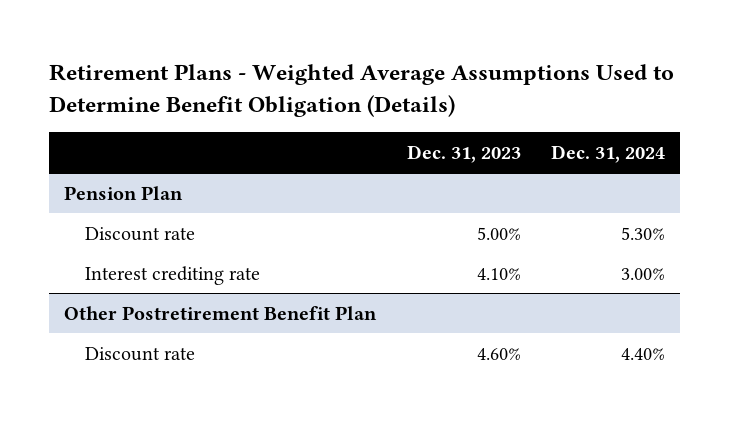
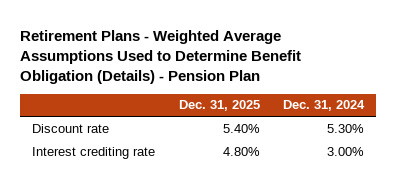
- Retirement Plans - Weighted Average Assumptions Used to Determine Benefit Obligation (Details)
+ Retirement Plans - Weighted Average Assumptions Used to Determine Benefit Obligation (Details) - Pension Plan
- | Dec. 31, 2023 | Dec. 31, 2024
+ | Dec. 31, 2025 | Dec. 31, 2024
- Pension Plan
- Other Postretirement Benefit Plan
- Discount rate | 4.60% | 4.40%

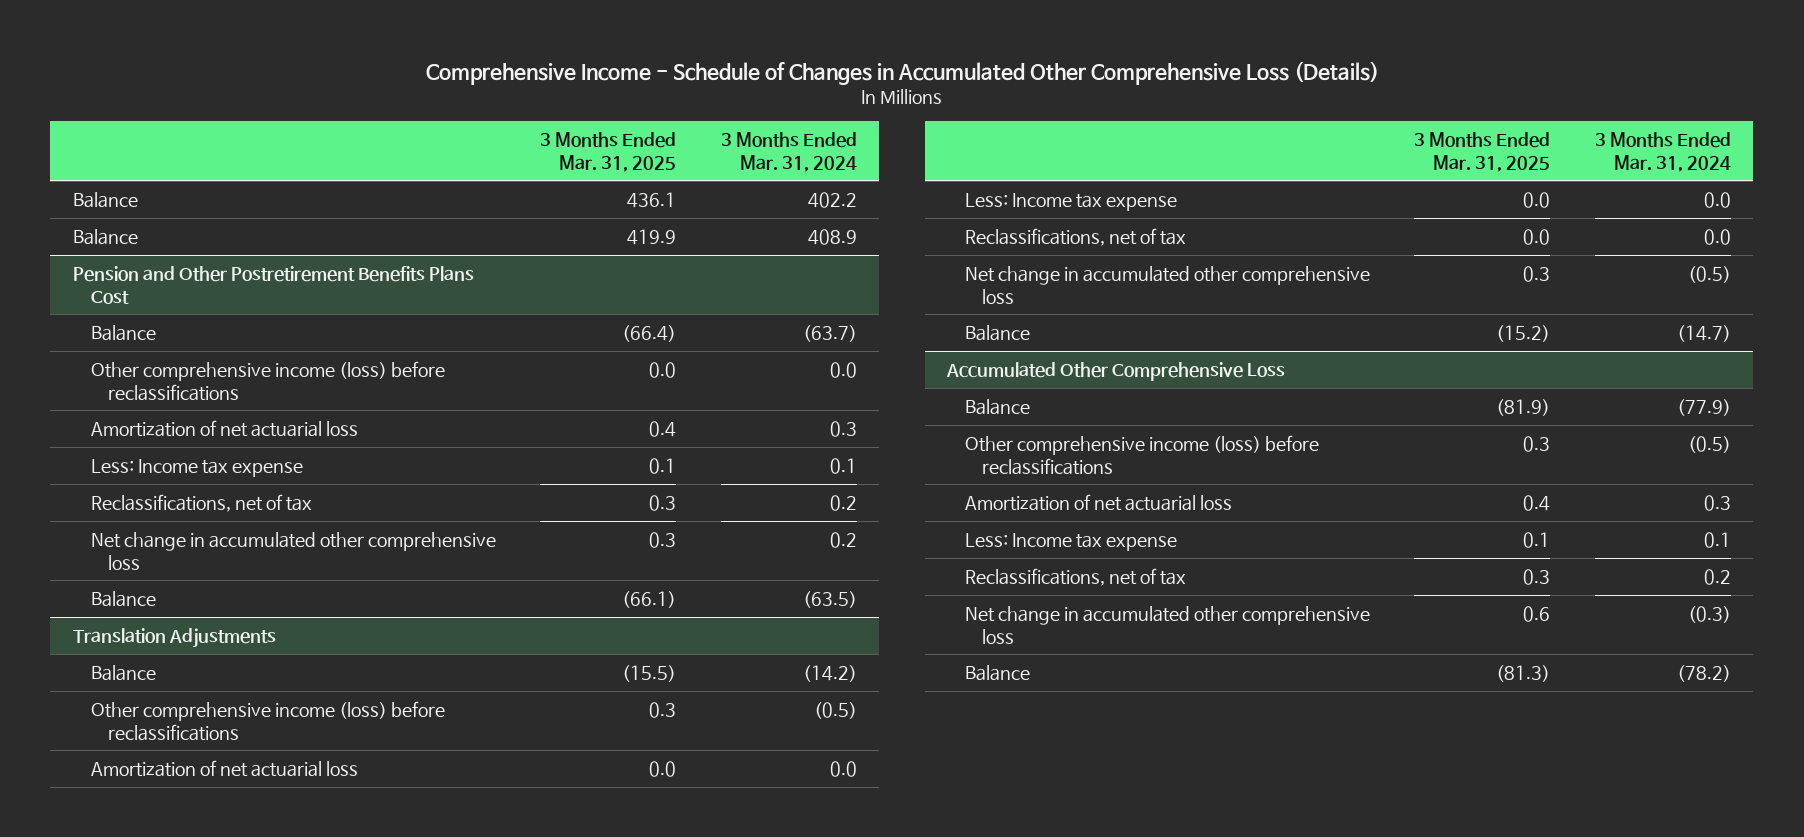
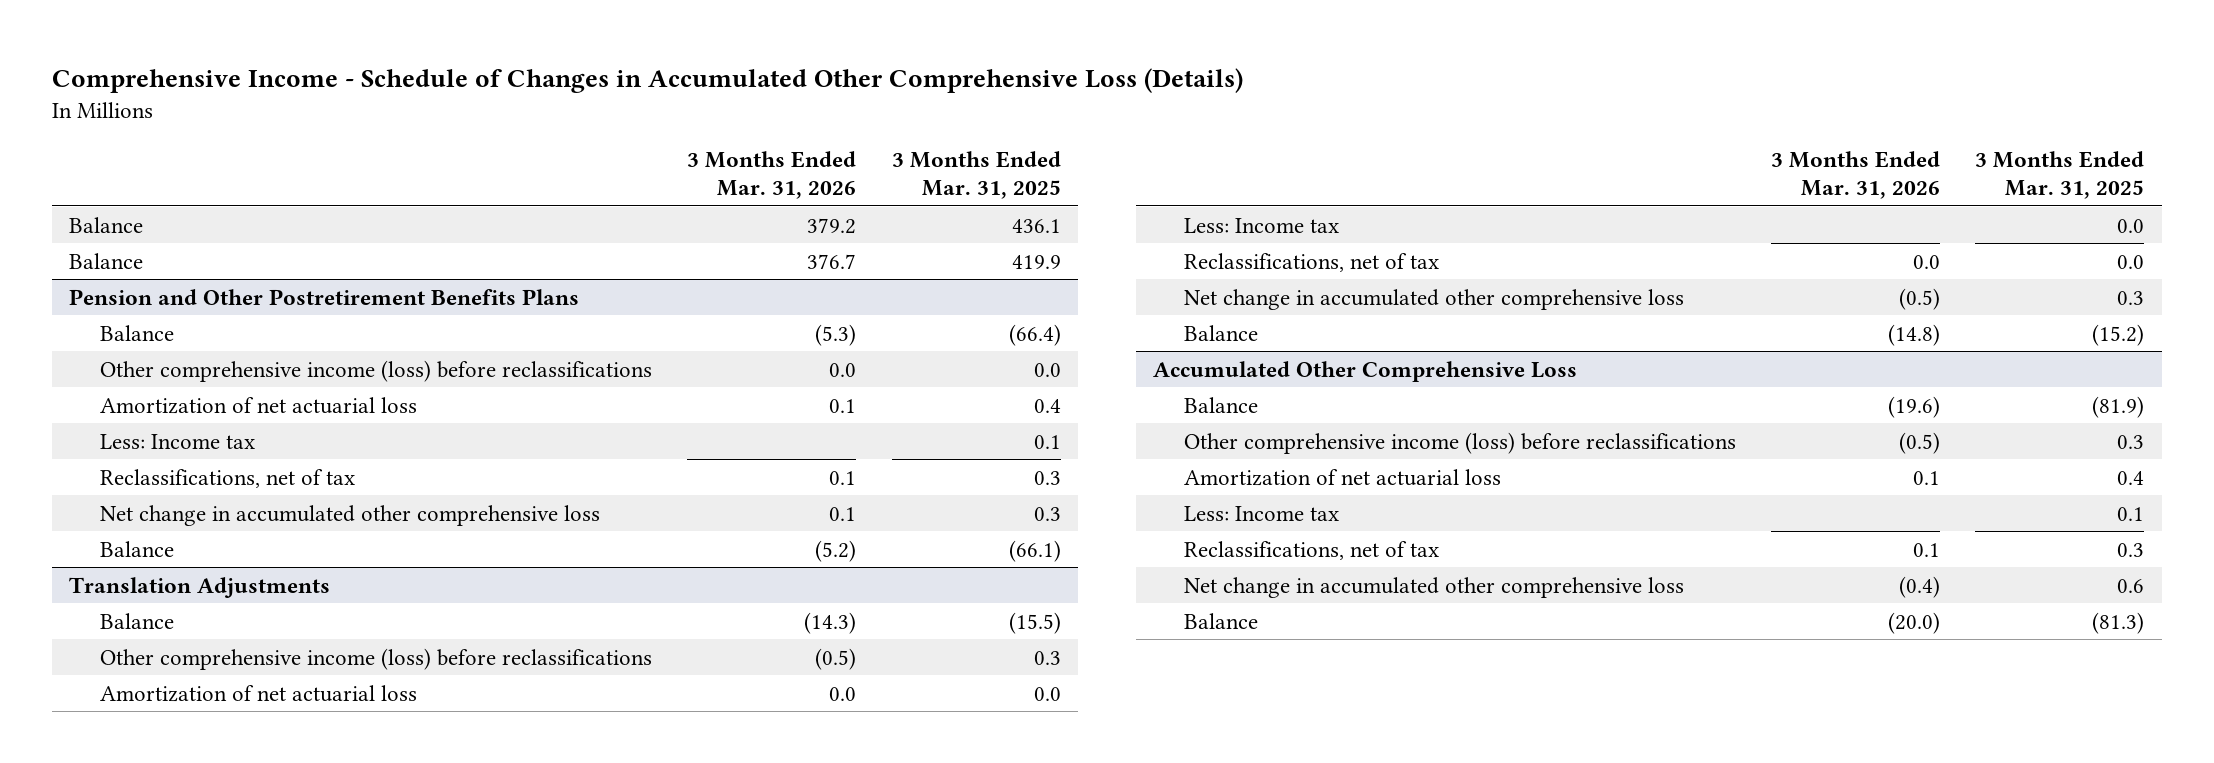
- | 3 Months Ended Mar. 31, 2025 | 3 Months Ended Mar. 31, 2024
+ | 3 Months Ended Mar. 31, 2026 | 3 Months Ended Mar. 31, 2025
- Pension and Other Postretirement Benefits Plans Cost
+ Pension and Other Postretirement Benefits Plans
- Less: Income tax expense | 0.1 | 0.1
+ Less: Income tax | | 0.1
@ Translation Adjustments
- Less: Income tax expense | 0.0 | 0.0
+ Less: Income tax | | 0.0
@ Accumulated Other Comprehensive Loss
- Less: Income tax expense | 0.1 | 0.1
+ Less: Income tax | | 0.1

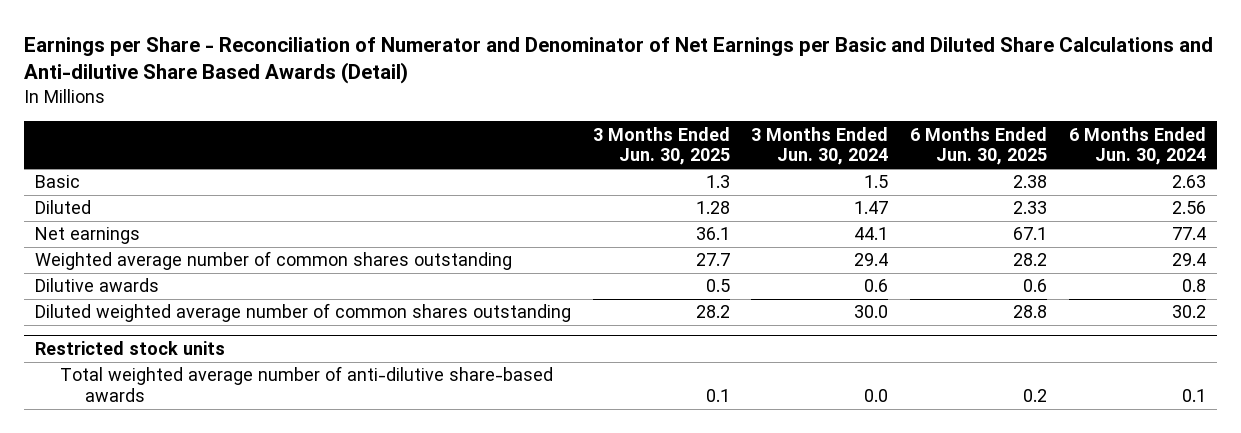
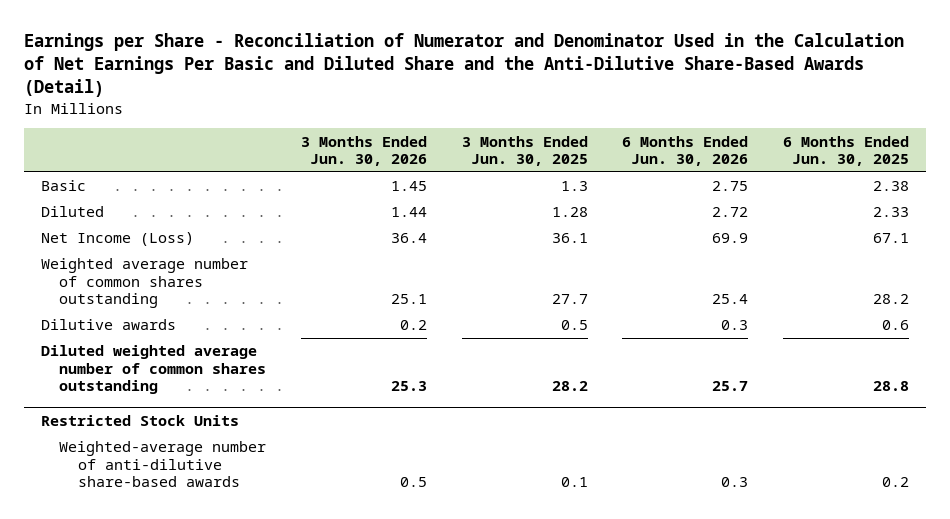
- Earnings per Share - Reconciliation of Numerator and Denominator of Net Earnings per Basic and Diluted Share Calculations and Anti-dilutive Share Based Awards (Detail)
+ Earnings per Share - Reconciliation of Numerator and Denominator Used in the Calculation of Net Earnings Per Basic and Diluted Share and the Anti-Dilutive Share-Based Awards (Detail)
- | 3 Months Ended Jun. 30, 2025 | 3 Months Ended Jun. 30, 2024 | 6 Months Ended Jun. 30, 2025 | 6 Months Ended Jun. 30, 2024
+ | 3 Months Ended Jun. 30, 2026 | 3 Months Ended Jun. 30, 2025 | 6 Months Ended Jun. 30, 2026 | 6 Months Ended Jun. 30, 2025
- Net earnings | 36.1 | 44.1 | 67.1 | 77.4
+ Net Income (Loss) | 36.4 | 36.1 | 69.9 | 67.1
- Restricted stock units
- Total weighted average number of anti-dilutive share-based awards | 0.1 | 0.0 | 0.2 | 0.1
+ Restricted Stock Units
+ Weighted-average number of anti-dilutive share-based awards | 0.5 | 0.1 | 0.3 | 0.2

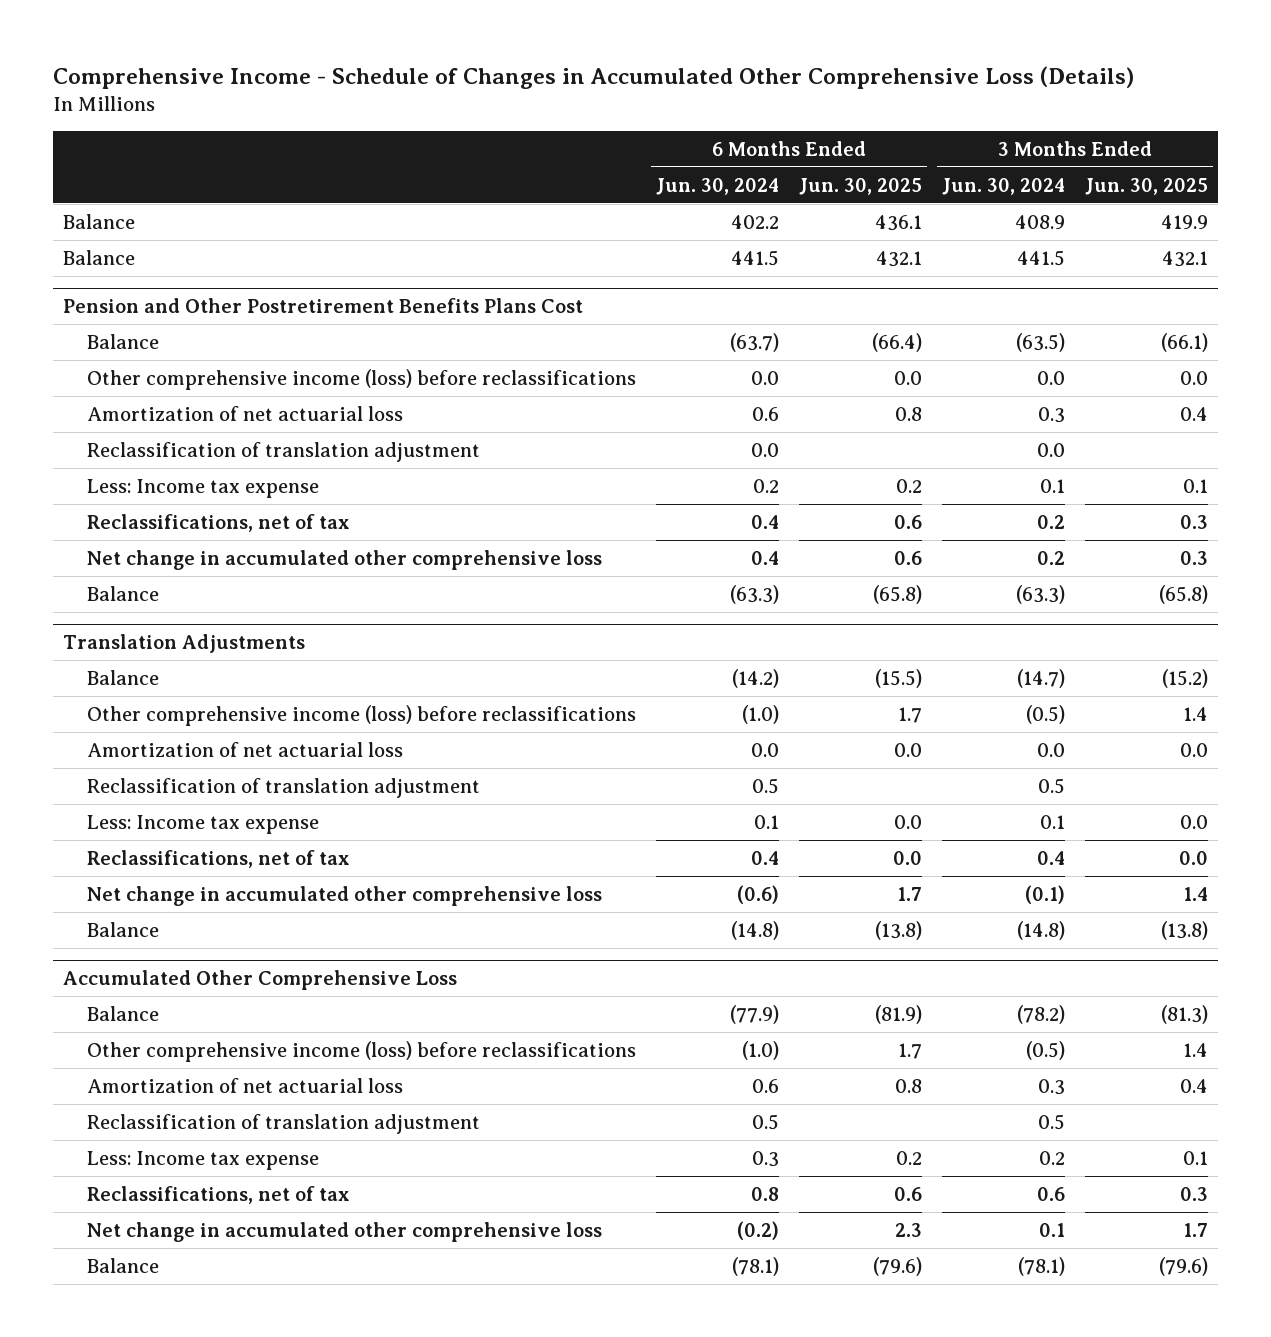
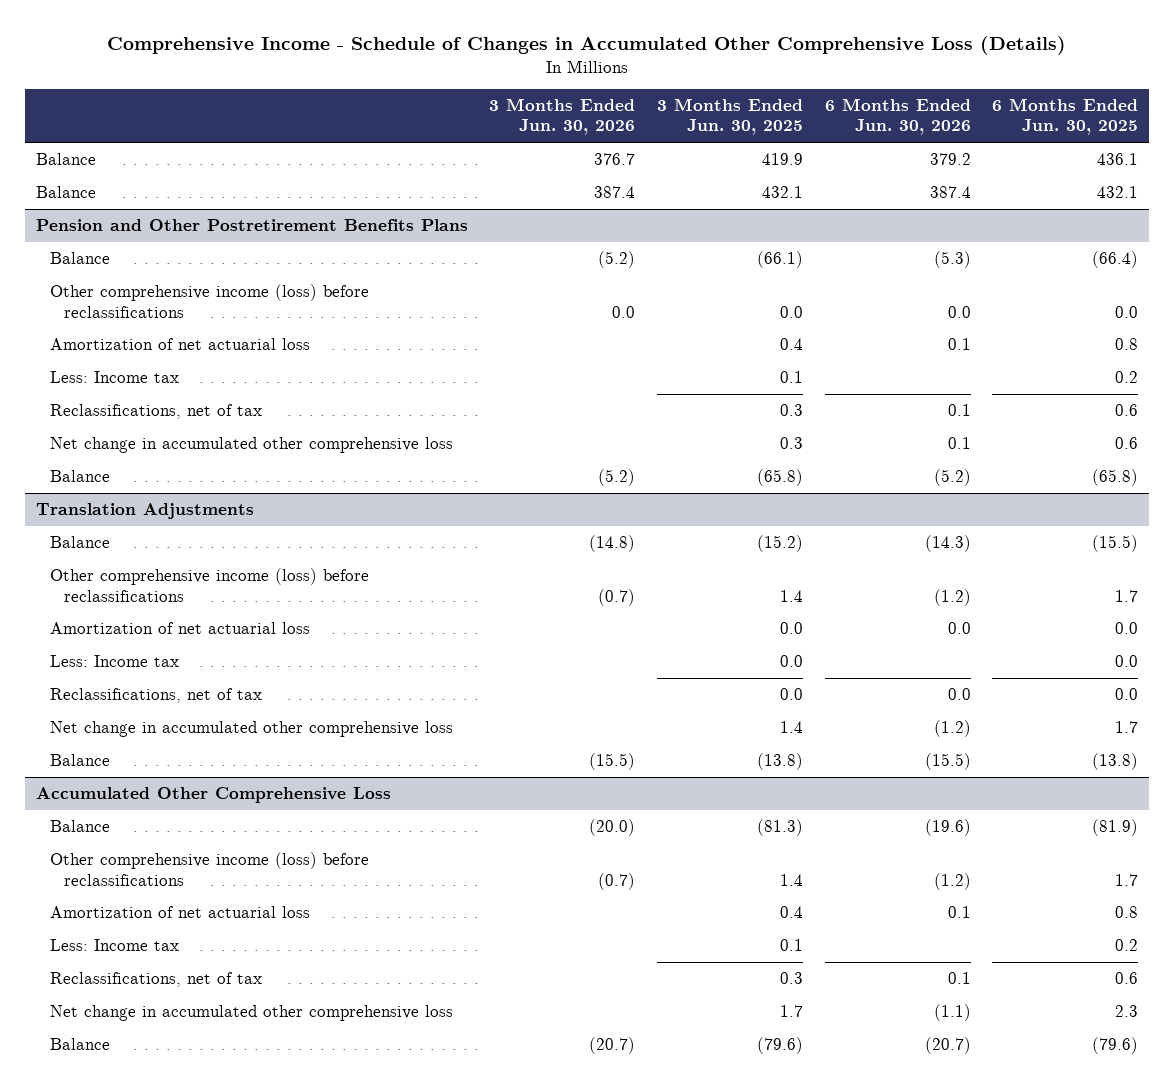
- | 6 Months Ended Jun. 30, 2024 | 6 Months Ended Jun. 30, 2025 | 3 Months Ended Jun. 30, 2024 | 3 Months Ended Jun. 30, 2025
+ | 3 Months Ended Jun. 30, 2026 | 3 Months Ended Jun. 30, 2025 | 6 Months Ended Jun. 30, 2026 | 6 Months Ended Jun. 30, 2025
- Pension and Other Postretirement Benefits Plans Cost
+ Pension and Other Postretirement Benefits Plans
- Reclassification of translation adjustment | 0.0 | | 0.0 |
- Less: Income tax expense | 0.2 | 0.2 | 0.1 | 0.1
+ Less: Income tax | | 0.1 | | 0.2
@ Translation Adjustments
- Reclassification of translation adjustment | 0.5 | | 0.5 |
- Less: Income tax expense | 0.1 | 0.0 | 0.1 | 0.0
+ Less: Income tax | | 0.0 | | 0.0
@ Accumulated Other Comprehensive Loss
- Reclassification of translation adjustment | 0.5 | | 0.5 |
- Less: Income tax expense | 0.3 | 0.2 | 0.2 | 0.1
+ Less: Income tax | | 0.1 | | 0.2

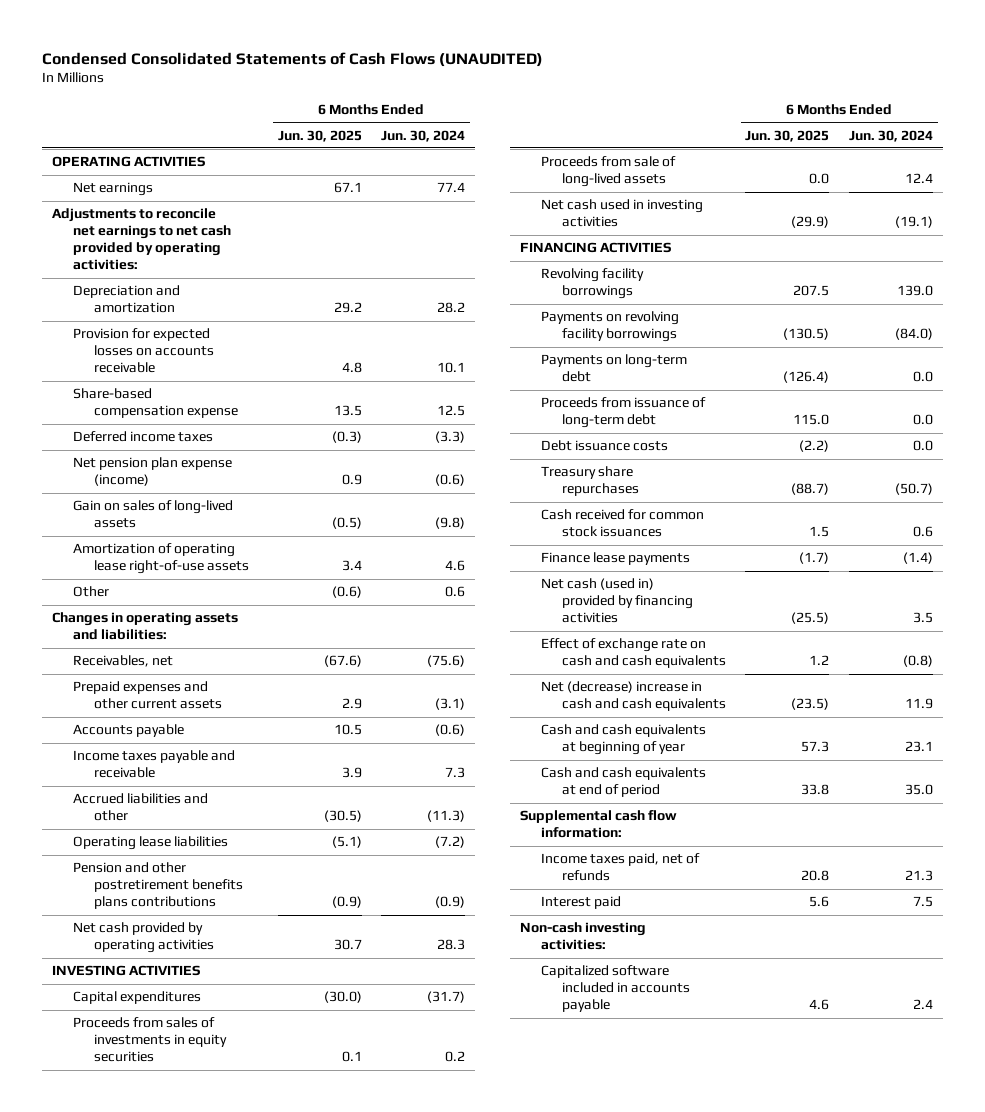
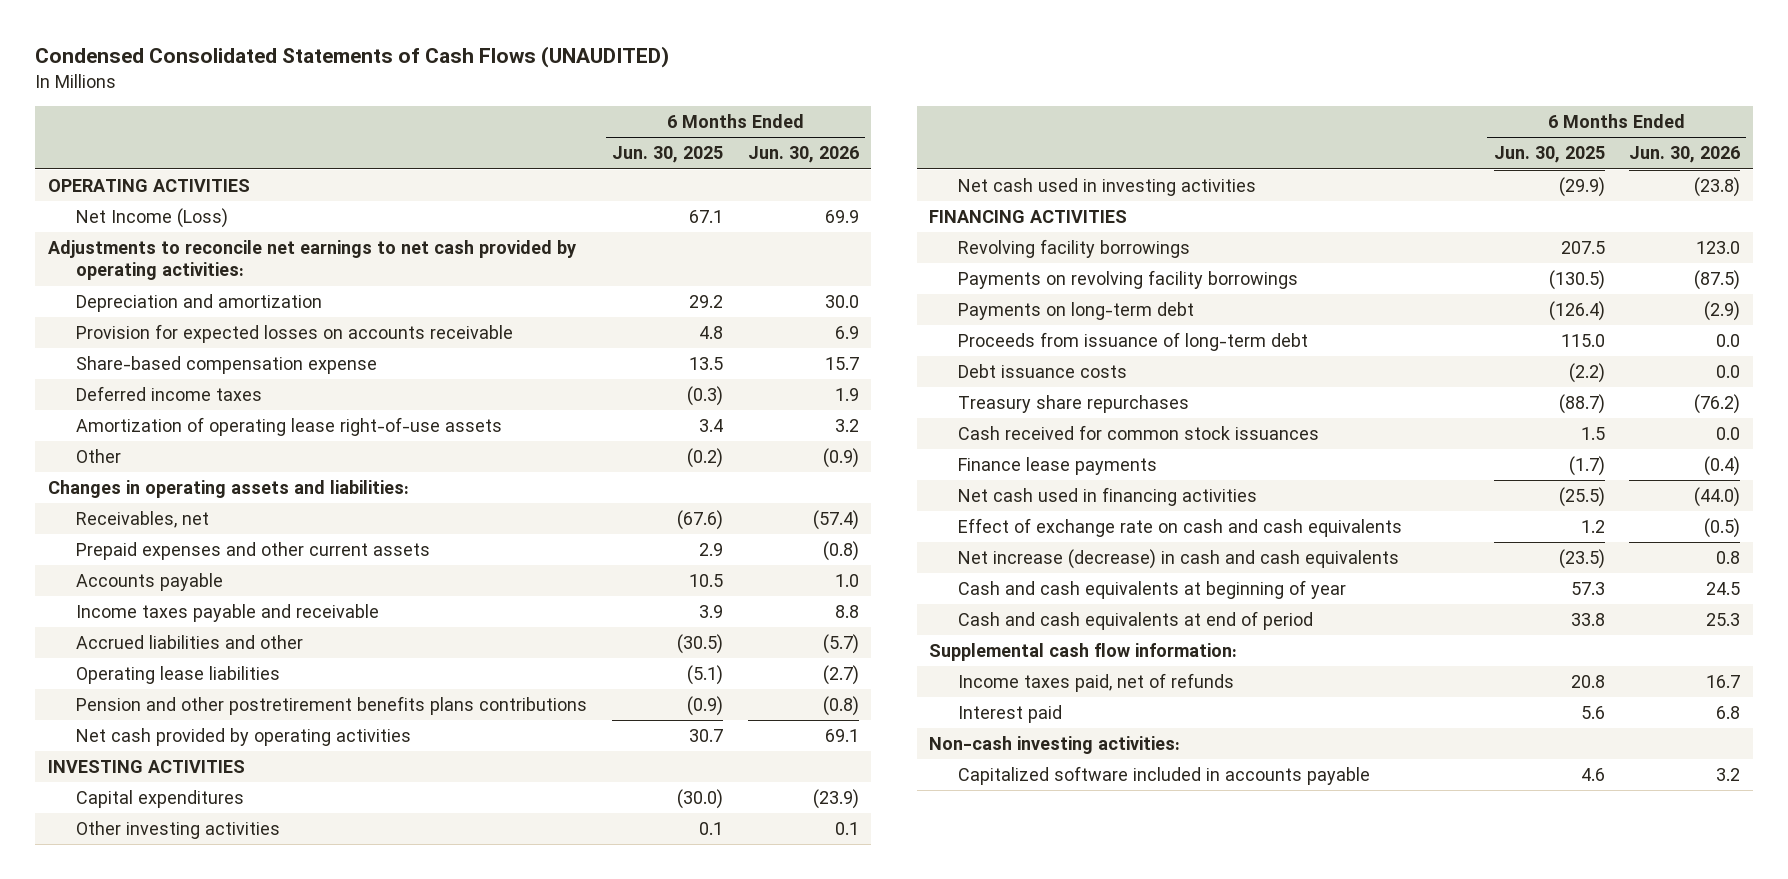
- | 6 Months Ended Jun. 30, 2025 | 6 Months Ended Jun. 30, 2024
+ | 6 Months Ended Jun. 30, 2025 | 6 Months Ended Jun. 30, 2026
- Net earnings | 67.1 | 77.4
+ Net Income (Loss) | 67.1 | 69.9
- Net pension plan expense (income) | 0.9 | (0.6)
- Gain on sales of long-lived assets | (0.5) | (9.8)
- Other | (0.6) | 0.6
+ Other | (0.2) | (0.9)
- Proceeds from sales of investments in equity securities | 0.1 | 0.2
- Proceeds from sale of long-lived assets | 0.0 | 12.4
+ Other investing activities | 0.1 | 0.1
- Net cash (used in) provided by financing activities | (25.5) | 3.5
+ Net cash used in financing activities | (25.5) | (44.0)
- Net (decrease) increase in cash and cash equivalents | (23.5) | 11.9
+ Net increase (decrease) in cash and cash equivalents | (23.5) | 0.8

